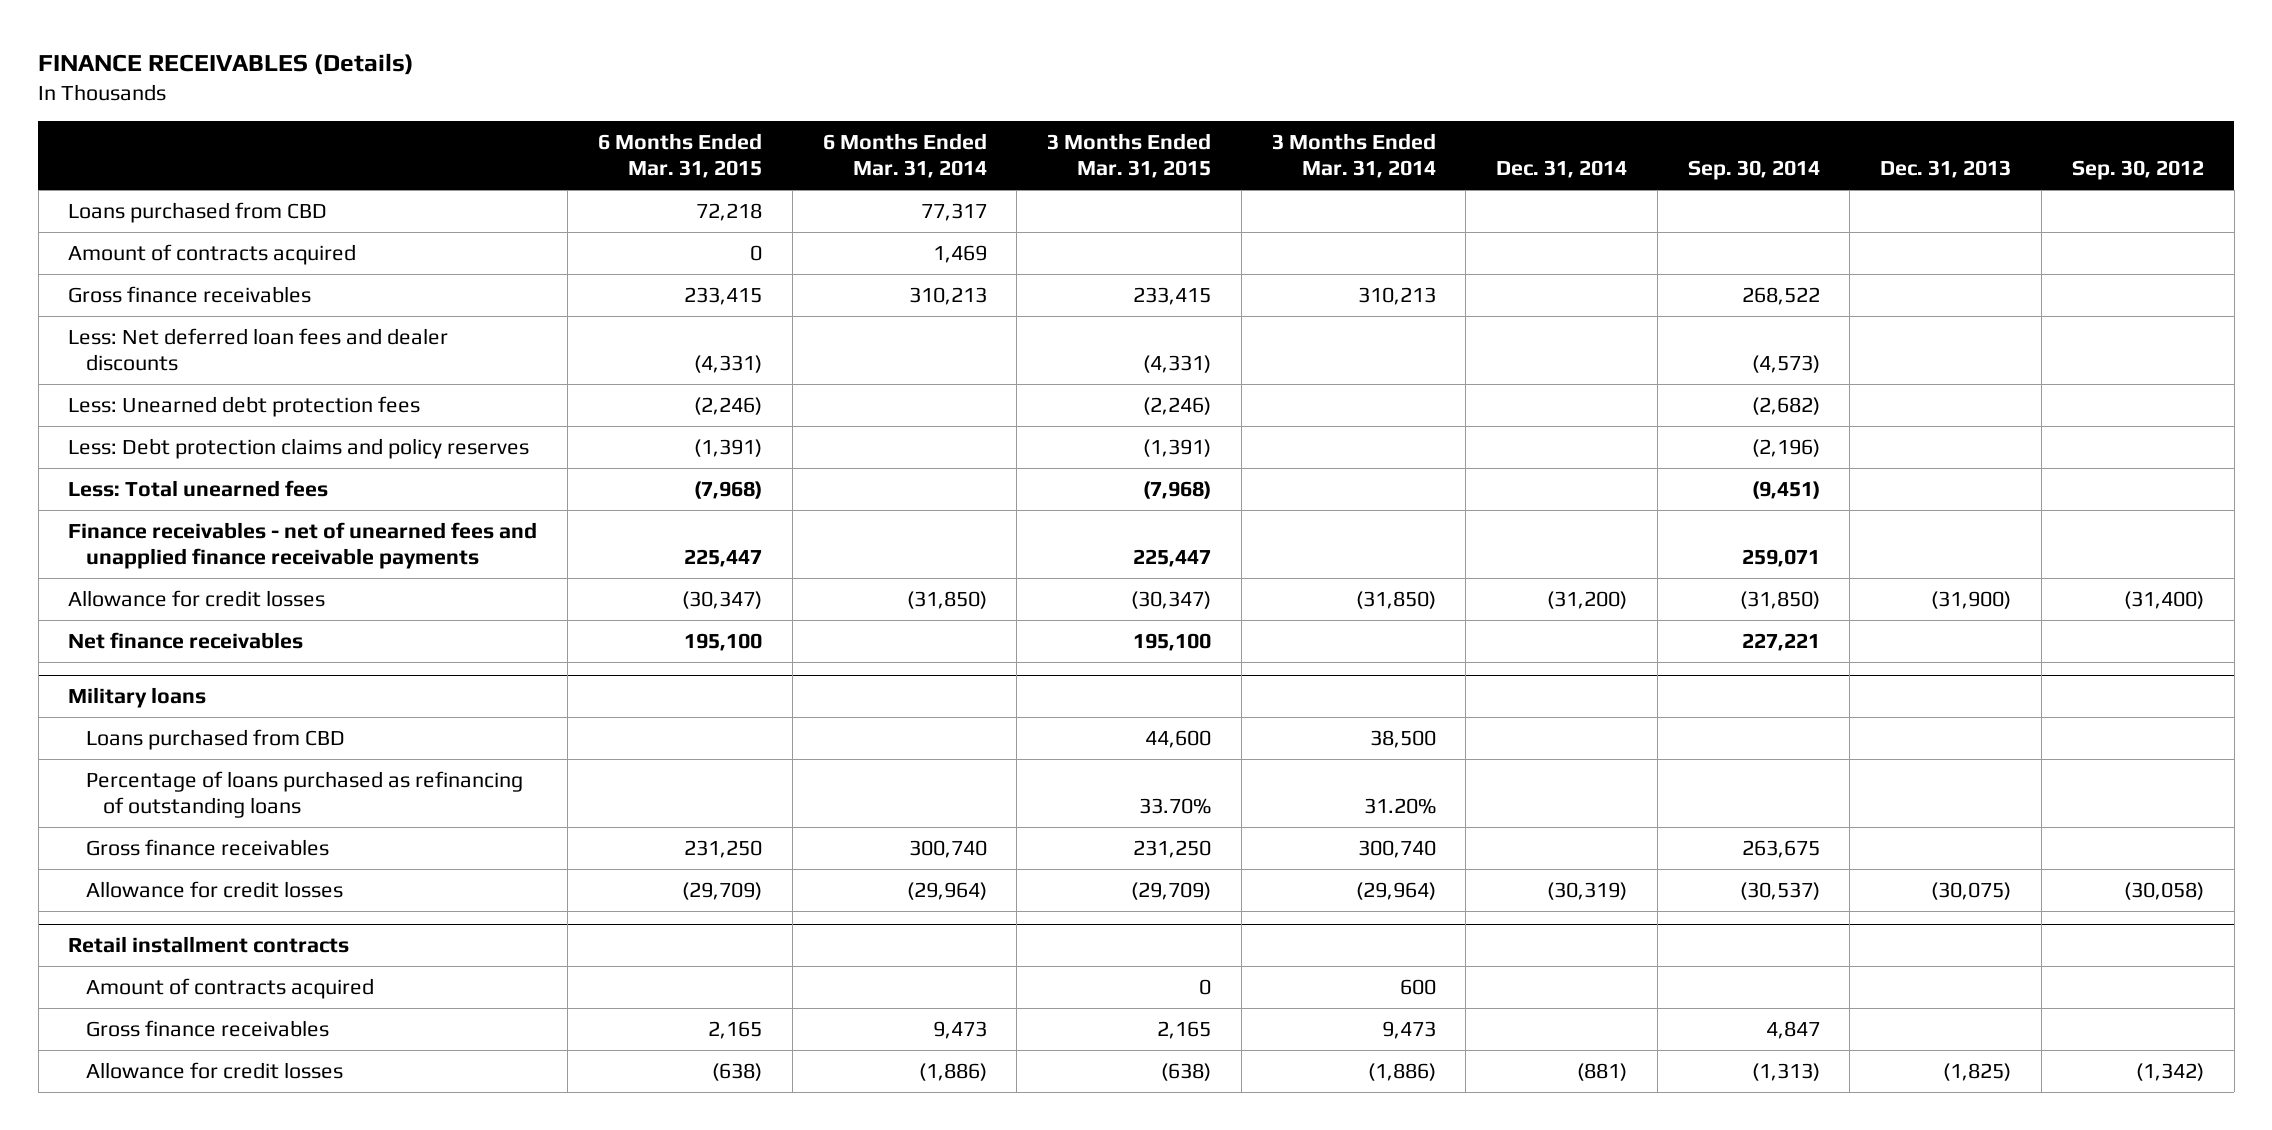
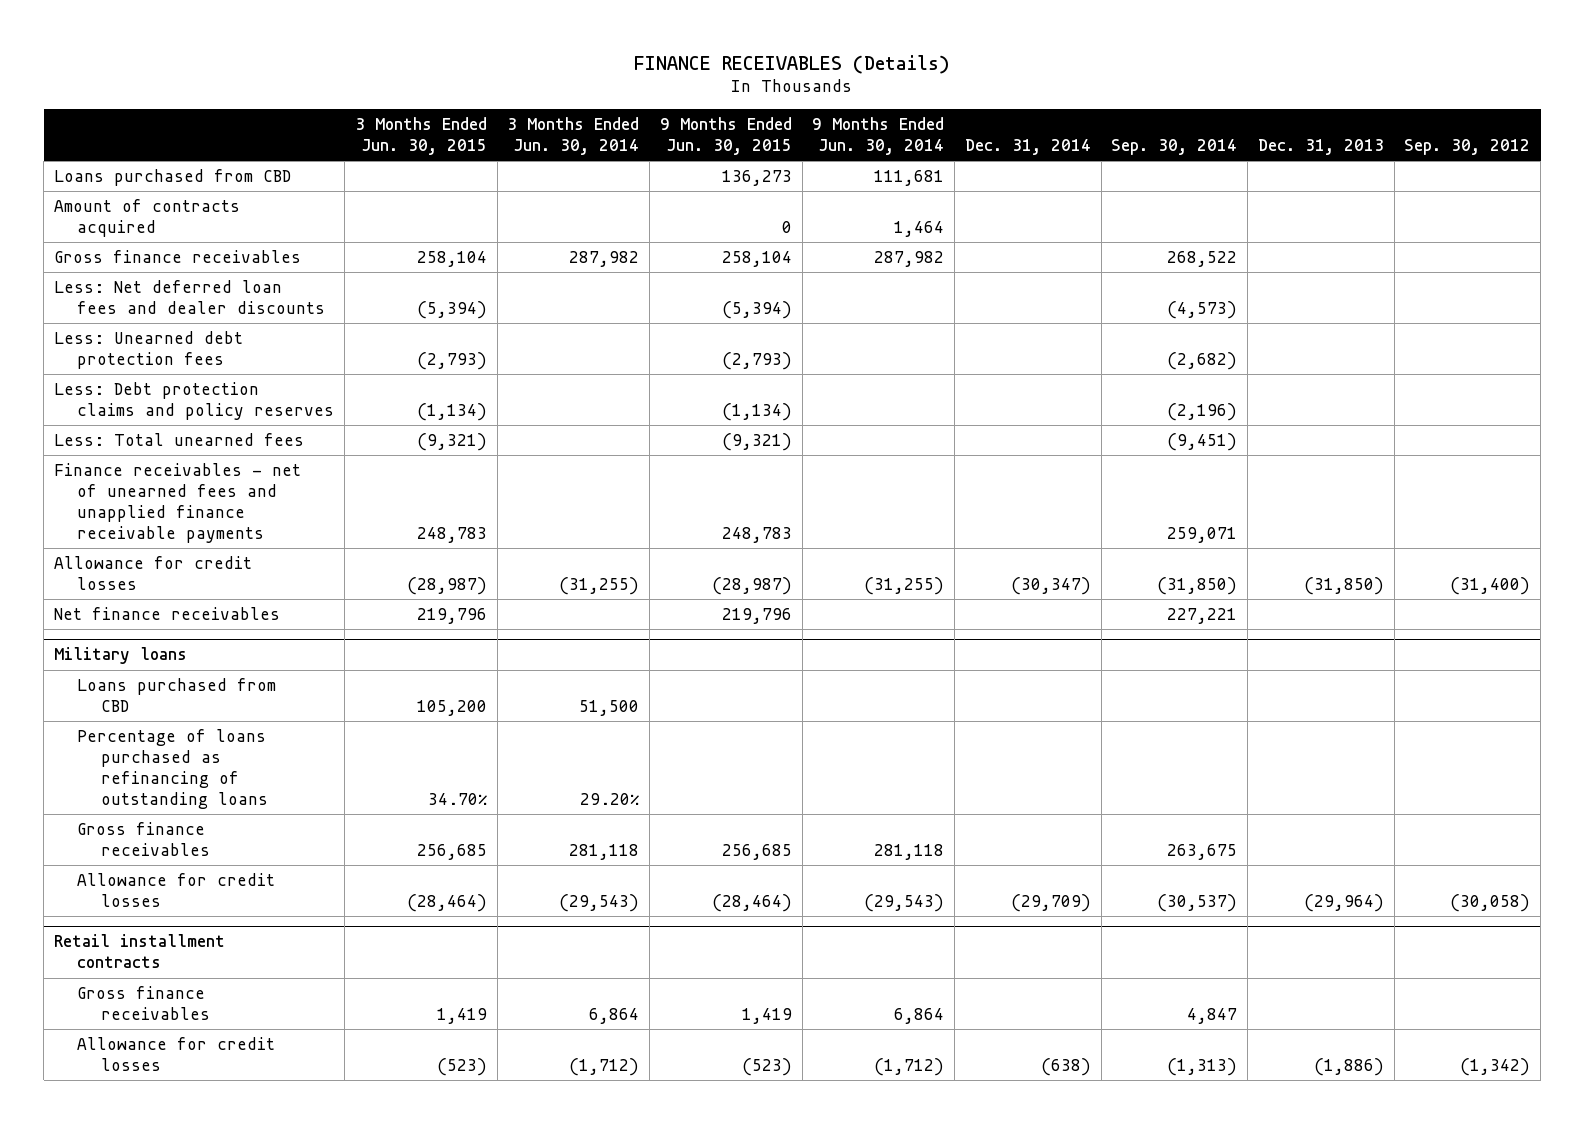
- | 6 Months Ended Mar. 31, 2015 | 6 Months Ended Mar. 31, 2014 | 3 Months Ended Mar. 31, 2015 | 3 Months Ended Mar. 31, 2014 | Dec. 31, 2014 | Sep. 30, 2014 | Dec. 31, 2013 | Sep. 30, 2012
+ | 3 Months Ended Jun. 30, 2015 | 3 Months Ended Jun. 30, 2014 | 9 Months Ended Jun. 30, 2015 | 9 Months Ended Jun. 30, 2014 | Dec. 31, 2014 | Sep. 30, 2014 | Dec. 31, 2013 | Sep. 30, 2012
- Allowance for credit losses | (30,347) | (31,850) | (30,347) | (31,850) | (31,200) | (31,850) | (31,900) | (31,400)
+ Allowance for credit losses | (28,987) | (31,255) | (28,987) | (31,255) | (30,347) | (31,850) | (31,850) | (31,400)
@ Military loans
- Allowance for credit losses | (29,709) | (29,964) | (29,709) | (29,964) | (30,319) | (30,537) | (30,075) | (30,058)
+ Allowance for credit losses | (28,464) | (29,543) | (28,464) | (29,543) | (29,709) | (30,537) | (29,964) | (30,058)
@ Retail installment contracts
- Amount of contracts acquired | | | 0 | 600 | | | |
- Allowance for credit losses | (638) | (1,886) | (638) | (1,886) | (881) | (1,313) | (1,825) | (1,342)
+ Allowance for credit losses | (523) | (1,712) | (523) | (1,712) | (638) | (1,313) | (1,886) | (1,342)

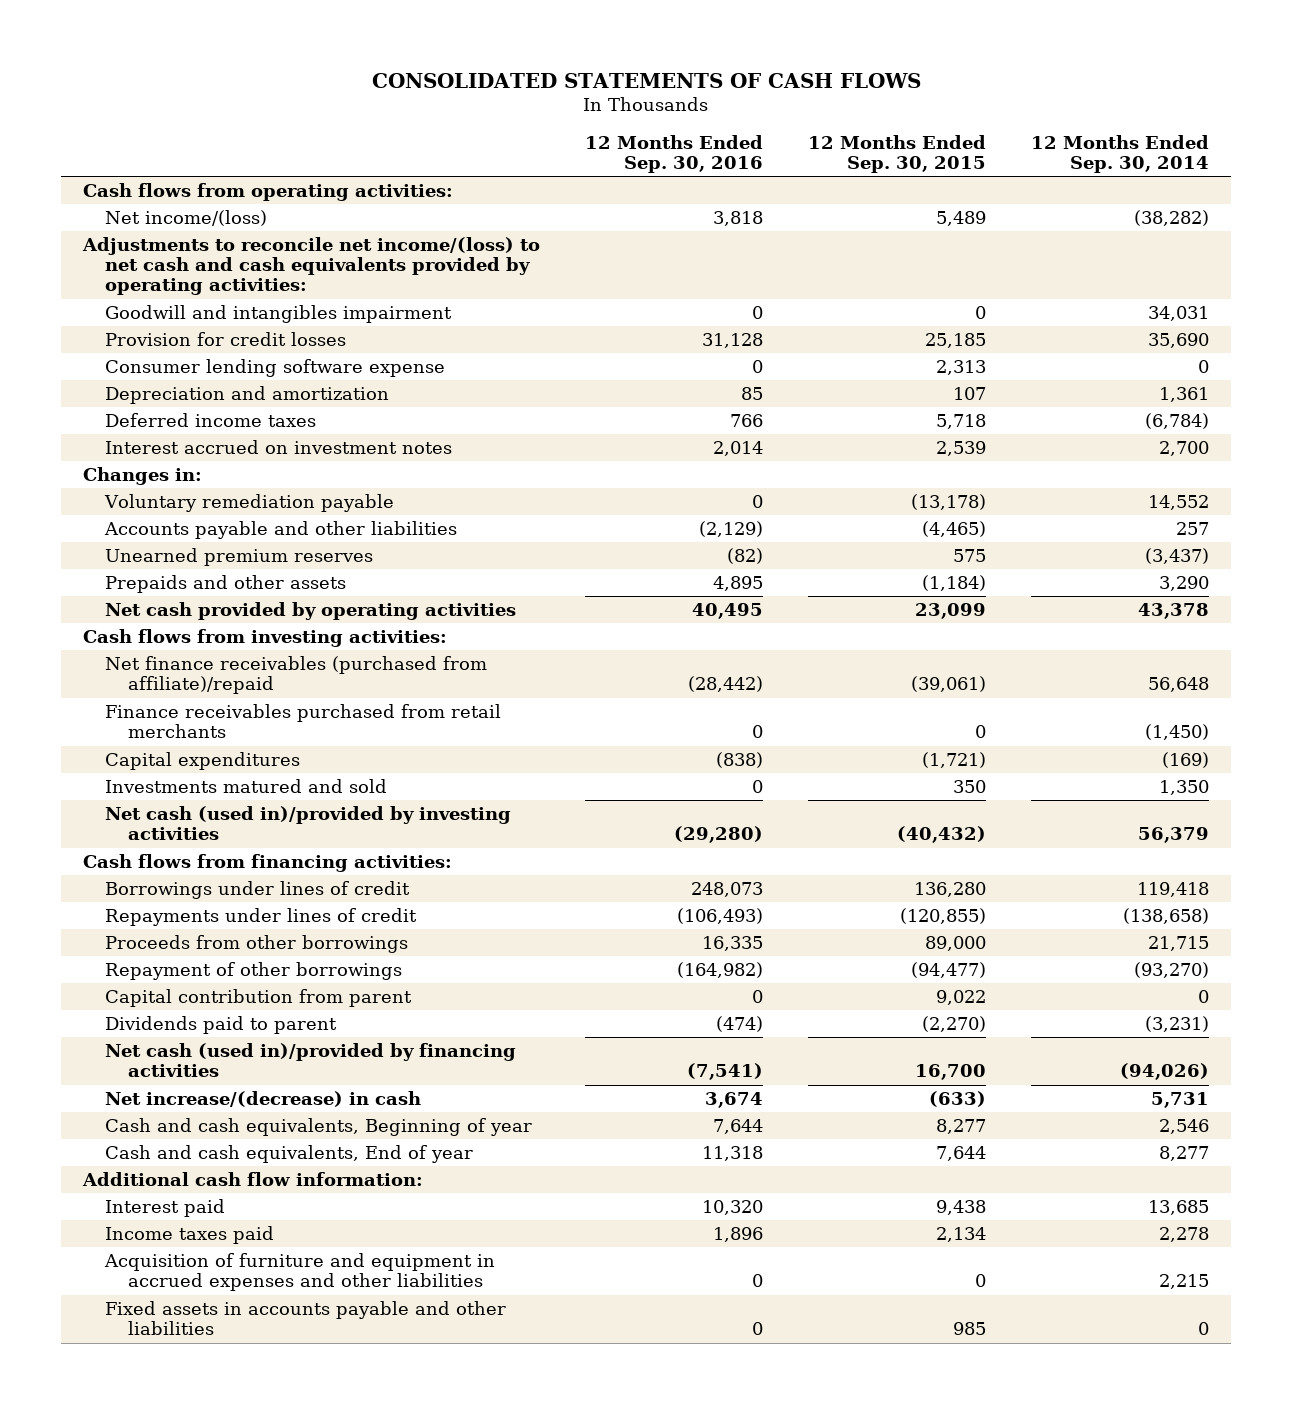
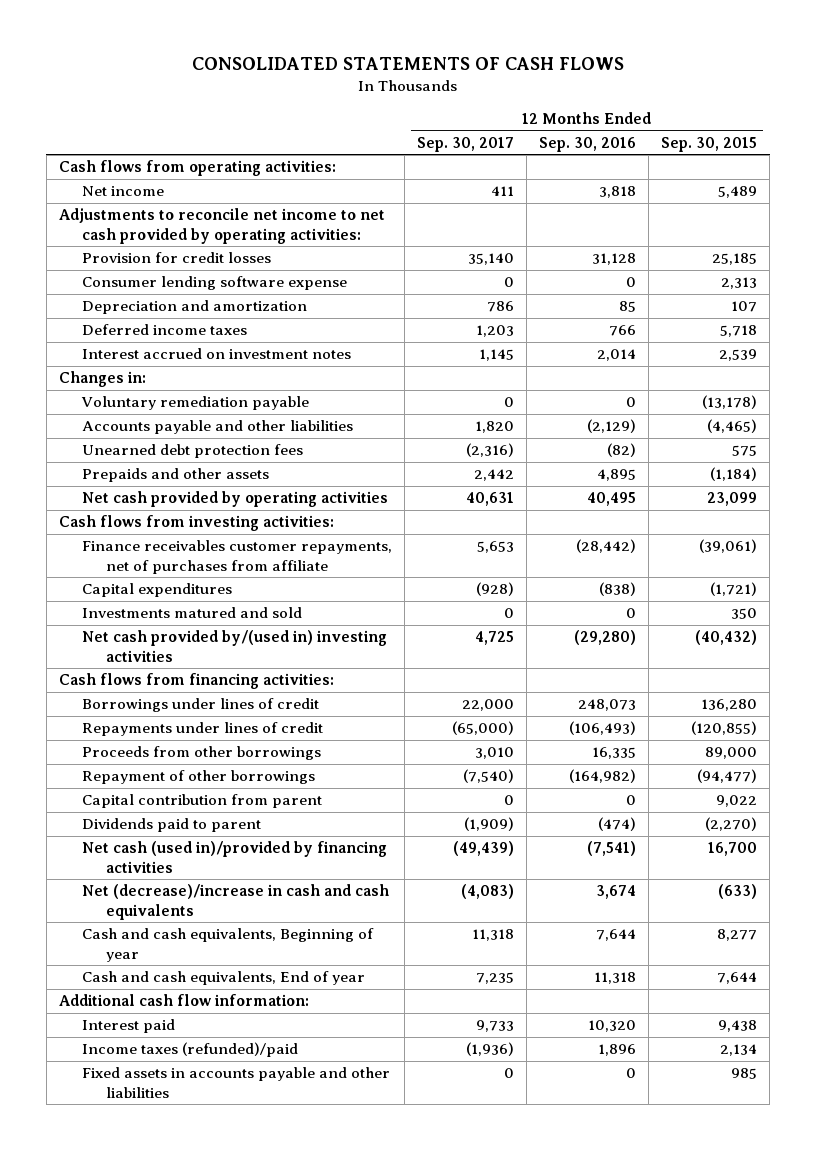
- | 12 Months Ended Sep. 30, 2016 | 12 Months Ended Sep. 30, 2015 | 12 Months Ended Sep. 30, 2014
+ | 12 Months Ended Sep. 30, 2017 | 12 Months Ended Sep. 30, 2016 | 12 Months Ended Sep. 30, 2015
- Net income/(loss) | 3,818 | 5,489 | (38,282)
- Adjustments to reconcile net income/(loss) to net cash and cash equivalents provided by operating activities:
- Goodwill and intangibles impairment | 0 | 0 | 34,031
+ Net income | 411 | 3,818 | 5,489
+ Adjustments to reconcile net income to net cash provided by operating activities:
- Unearned premium reserves | (82) | 575 | (3,437)
+ Unearned debt protection fees | (2,316) | (82) | 575
- Net finance receivables (purchased from affiliate)/repaid | (28,442) | (39,061) | 56,648
- Finance receivables purchased from retail merchants | 0 | 0 | (1,450)
+ Finance receivables customer repayments, net of purchases from affiliate | 5,653 | (28,442) | (39,061)
- Net cash (used in)/provided by investing activities | (29,280) | (40,432) | 56,379
+ Net cash provided by/(used in) investing activities | 4,725 | (29,280) | (40,432)
- Net increase/(decrease) in cash | 3,674 | (633) | 5,731
+ Net (decrease)/increase in cash and cash equivalents | (4,083) | 3,674 | (633)
- Income taxes paid | 1,896 | 2,134 | 2,278
- Acquisition of furniture and equipment in accrued expenses and other liabilities | 0 | 0 | 2,215
+ Income taxes (refunded)/paid | (1,936) | 1,896 | 2,134

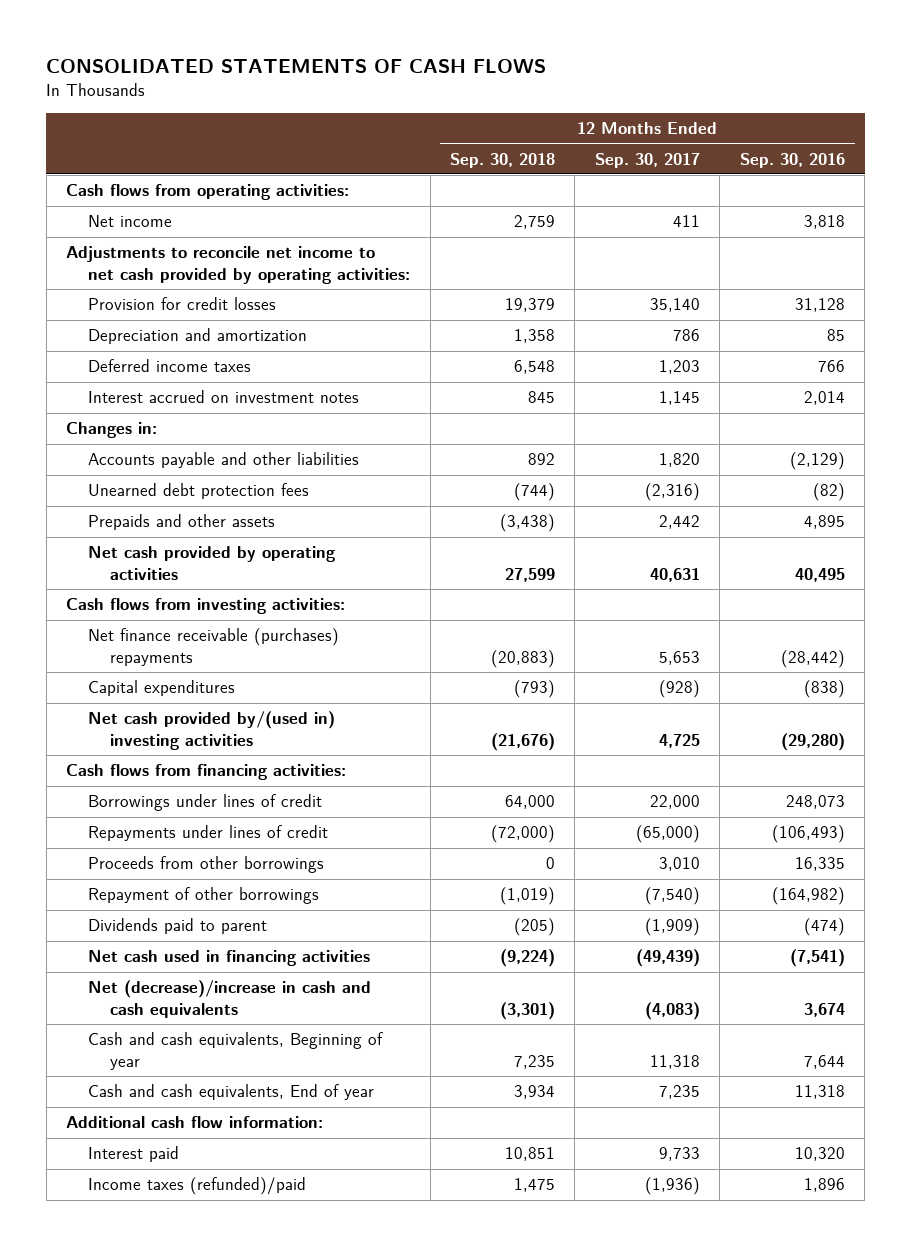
- | 12 Months Ended Sep. 30, 2017 | 12 Months Ended Sep. 30, 2016 | 12 Months Ended Sep. 30, 2015
+ | 12 Months Ended Sep. 30, 2018 | 12 Months Ended Sep. 30, 2017 | 12 Months Ended Sep. 30, 2016
- Consumer lending software expense | 0 | 0 | 2,313
- Voluntary remediation payable | 0 | 0 | (13,178)
- Finance receivables customer repayments, net of purchases from affiliate | 5,653 | (28,442) | (39,061)
+ Net finance receivable (purchases) repayments | (20,883) | 5,653 | (28,442)
- Investments matured and sold | 0 | 0 | 350
- Capital contribution from parent | 0 | 0 | 9,022
- Net cash (used in)/provided by financing activities | (49,439) | (7,541) | 16,700
+ Net cash used in financing activities | (9,224) | (49,439) | (7,541)
- Fixed assets in accounts payable and other liabilities | 0 | 0 | 985

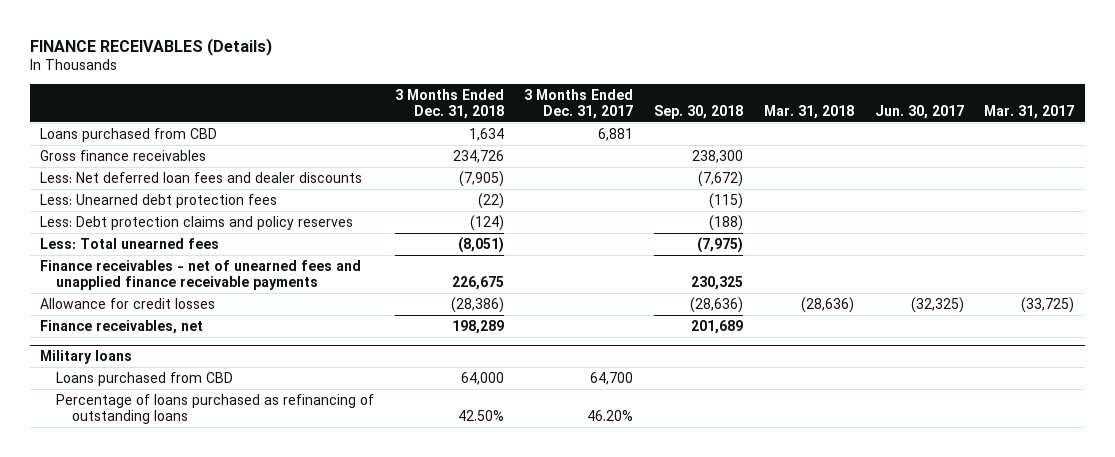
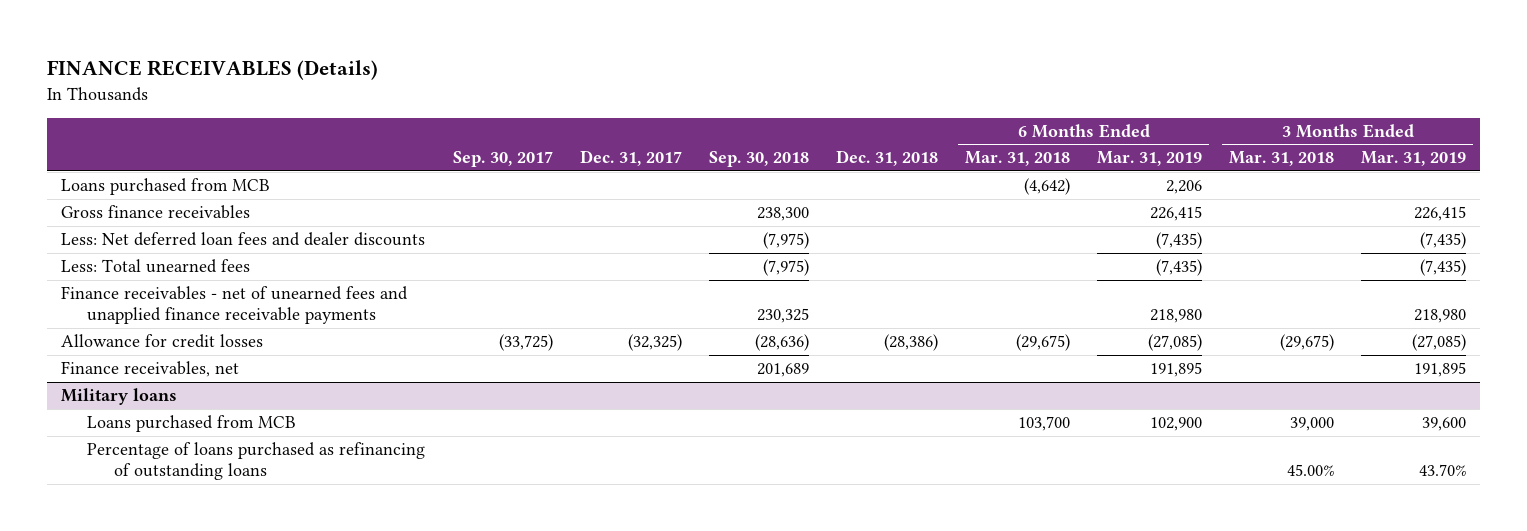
- | 3 Months Ended Dec. 31, 2018 | 3 Months Ended Dec. 31, 2017 | Sep. 30, 2018 | Mar. 31, 2018 | Jun. 30, 2017 | Mar. 31, 2017
+ | Sep. 30, 2017 | Dec. 31, 2017 | Sep. 30, 2018 | Dec. 31, 2018 | 6 Months Ended Mar. 31, 2018 | 6 Months Ended Mar. 31, 2019 | 3 Months Ended Mar. 31, 2018 | 3 Months Ended Mar. 31, 2019
- Loans purchased from CBD | 1,634 | 6,881 | | | |
+ Loans purchased from MCB | | | | | (4,642) | 2,206 | |
- Less: Net deferred loan fees and dealer discounts | (7,905) | | (7,672) | | |
- Less: Unearned debt protection fees | (22) | | (115) | | |
- Less: Debt protection claims and policy reserves | (124) | | (188) | | |
+ Less: Net deferred loan fees and dealer discounts | | | (7,975) | | | (7,435) | | (7,435)
@ Military loans
- Loans purchased from CBD | 64,000 | 64,700 | | | |
+ Loans purchased from MCB | | | | | 103,700 | 102,900 | 39,000 | 39,600

